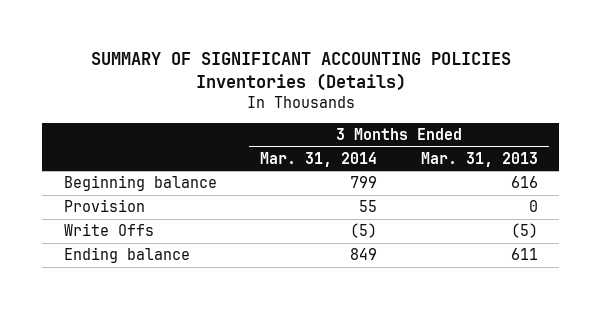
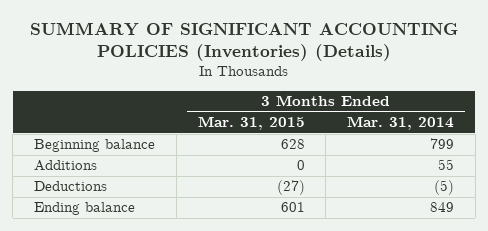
- SUMMARY OF SIGNIFICANT ACCOUNTING POLICIES Inventories (Details)
+ SUMMARY OF SIGNIFICANT ACCOUNTING POLICIES (Inventories) (Details)
- | 3 Months Ended Mar. 31, 2014 | 3 Months Ended Mar. 31, 2013
+ | 3 Months Ended Mar. 31, 2015 | 3 Months Ended Mar. 31, 2014
- Provision | 55 | 0
- Write Offs | (5) | (5)
+ Additions | 0 | 55
+ Deductions | (27) | (5)

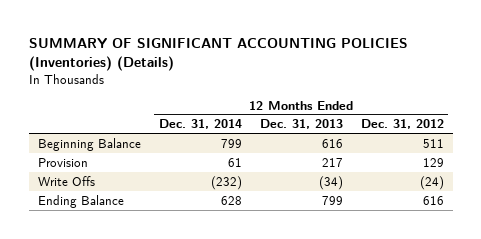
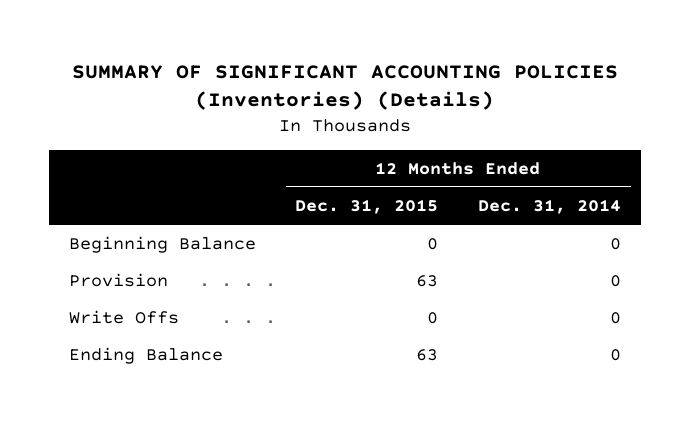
- | 12 Months Ended Dec. 31, 2014 | 12 Months Ended Dec. 31, 2013 | 12 Months Ended Dec. 31, 2012
+ | 12 Months Ended Dec. 31, 2015 | 12 Months Ended Dec. 31, 2014
- Beginning Balance | 799 | 616 | 511
- Provision | 61 | 217 | 129
- Write Offs | (232) | (34) | (24)
- Ending Balance | 628 | 799 | 616
+ Beginning Balance | 0 | 0
+ Provision | 63 | 0
+ Write Offs | 0 | 0
+ Ending Balance | 63 | 0

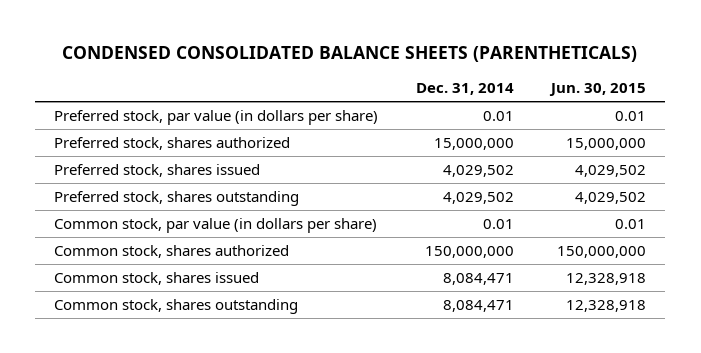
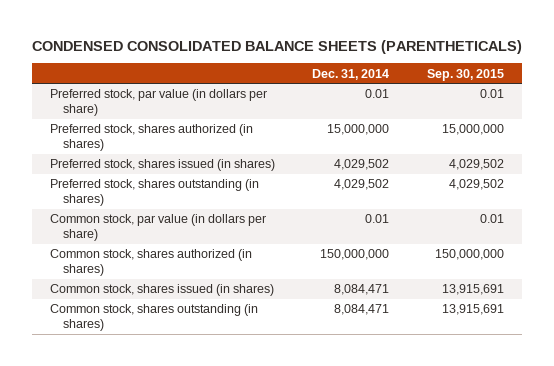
- | Dec. 31, 2014 | Jun. 30, 2015
+ | Dec. 31, 2014 | Sep. 30, 2015
- Preferred stock, shares authorized | 15,000,000 | 15,000,000
- Preferred stock, shares issued | 4,029,502 | 4,029,502
- Preferred stock, shares outstanding | 4,029,502 | 4,029,502
+ Preferred stock, shares authorized (in shares) | 15,000,000 | 15,000,000
+ Preferred stock, shares issued (in shares) | 4,029,502 | 4,029,502
+ Preferred stock, shares outstanding (in shares) | 4,029,502 | 4,029,502
- Common stock, shares authorized | 150,000,000 | 150,000,000
- Common stock, shares issued | 8,084,471 | 12,328,918
- Common stock, shares outstanding | 8,084,471 | 12,328,918
+ Common stock, shares authorized (in shares) | 150,000,000 | 150,000,000
+ Common stock, shares issued (in shares) | 8,084,471 | 13,915,691
+ Common stock, shares outstanding (in shares) | 8,084,471 | 13,915,691

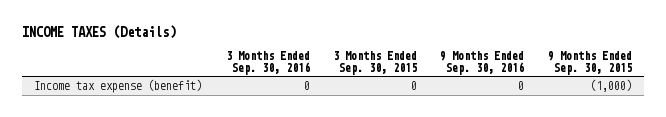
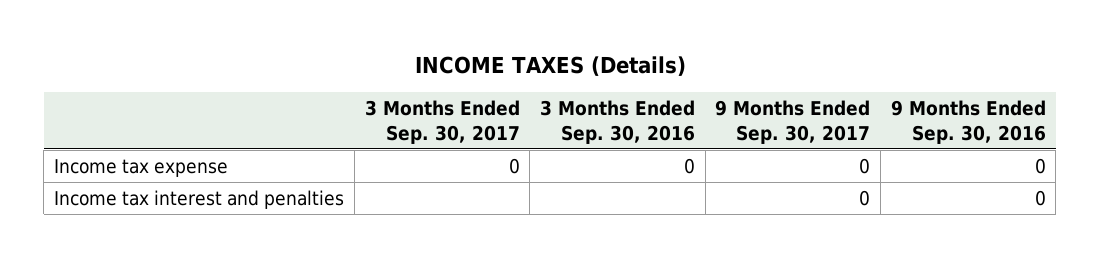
- | 3 Months Ended Sep. 30, 2016 | 3 Months Ended Sep. 30, 2015 | 9 Months Ended Sep. 30, 2016 | 9 Months Ended Sep. 30, 2015
+ | 3 Months Ended Sep. 30, 2017 | 3 Months Ended Sep. 30, 2016 | 9 Months Ended Sep. 30, 2017 | 9 Months Ended Sep. 30, 2016
- Income tax expense (benefit) | 0 | 0 | 0 | (1,000)
+ Income tax expense | 0 | 0 | 0 | 0
+ Income tax interest and penalties | | | 0 | 0

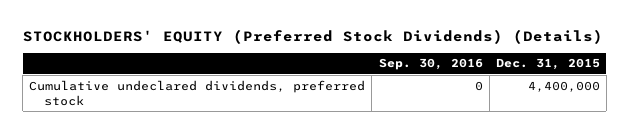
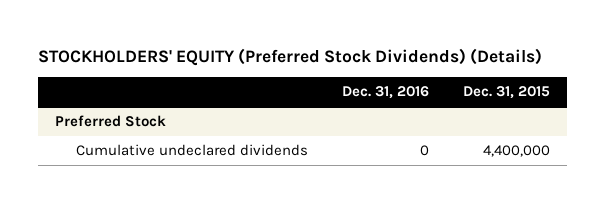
- | Sep. 30, 2016 | Dec. 31, 2015
+ | Dec. 31, 2016 | Dec. 31, 2015
- Cumulative undeclared dividends, preferred stock | 0 | 4,400,000
+ Preferred Stock
+ Cumulative undeclared dividends | 0 | 4,400,000

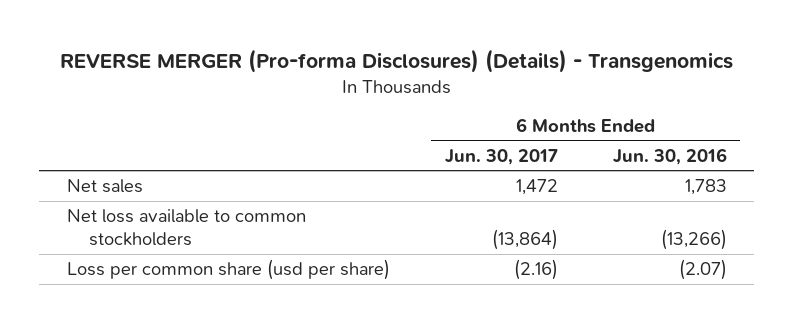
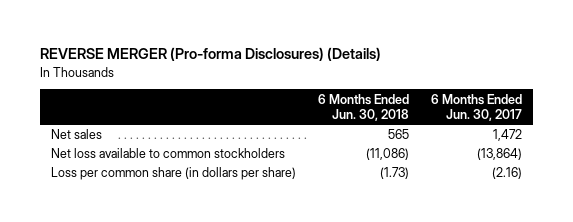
- REVERSE MERGER (Pro-forma Disclosures) (Details) - Transgenomics
+ REVERSE MERGER (Pro-forma Disclosures) (Details)
- | 6 Months Ended Jun. 30, 2017 | 6 Months Ended Jun. 30, 2016
+ | 6 Months Ended Jun. 30, 2018 | 6 Months Ended Jun. 30, 2017
- Loss per common share (usd per share) | (2.16) | (2.07)
+ Loss per common share (in dollars per share) | (1.73) | (2.16)

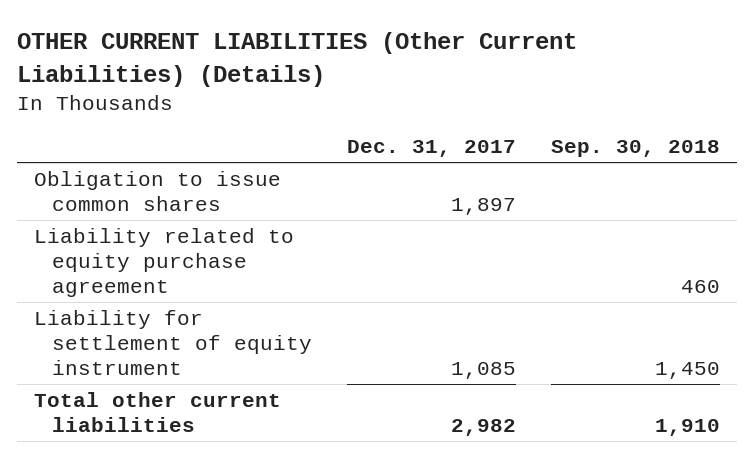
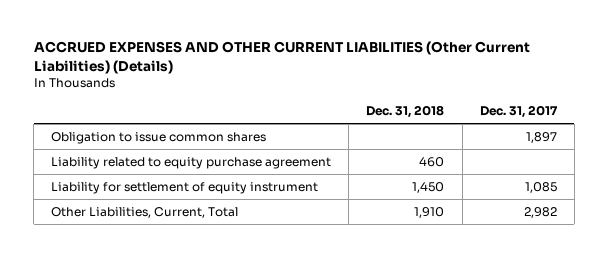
- OTHER CURRENT LIABILITIES (Other Current Liabilities) (Details)
+ ACCRUED EXPENSES AND OTHER CURRENT LIABILITIES (Other Current Liabilities) (Details)
- | Dec. 31, 2017 | Sep. 30, 2018
+ | Dec. 31, 2018 | Dec. 31, 2017
- Total other current liabilities | 2,982 | 1,910
+ Other Liabilities, Current, Total | 1,910 | 2,982

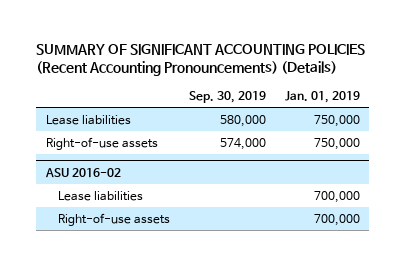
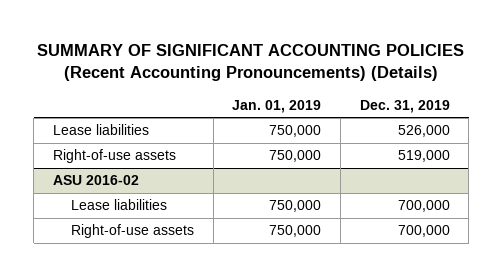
- | Sep. 30, 2019 | Jan. 01, 2019
+ | Jan. 01, 2019 | Dec. 31, 2019
@ ASU 2016-02
- Lease liabilities | | 700,000
- Right-of-use assets | | 700,000
+ Lease liabilities | 750,000 | 700,000
+ Right-of-use assets | 750,000 | 700,000

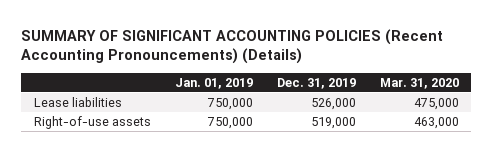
- | Jan. 01, 2019 | Dec. 31, 2019
+ | Jan. 01, 2019 | Dec. 31, 2019 | Mar. 31, 2020
- ASU 2016-02
- Lease liabilities | 750,000 | 700,000
- Right-of-use assets | 750,000 | 700,000

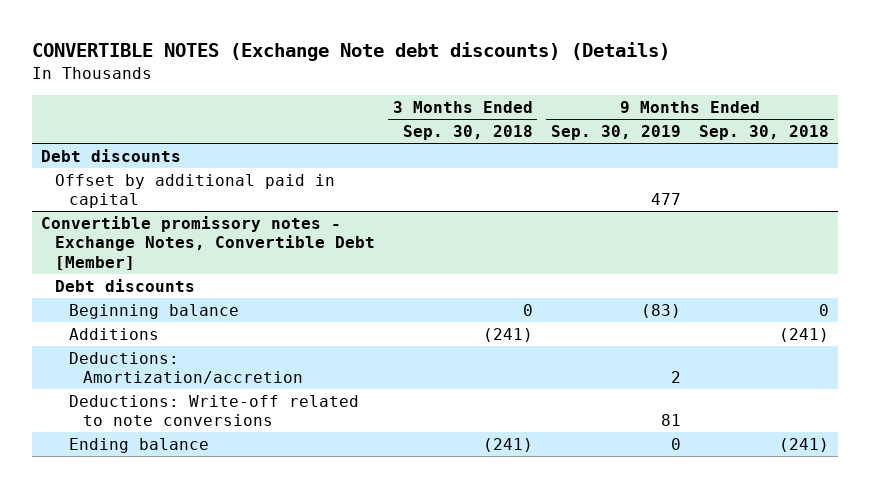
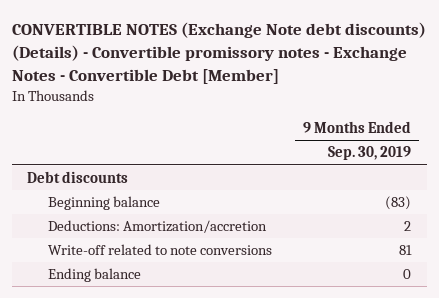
- CONVERTIBLE NOTES (Exchange Note debt discounts) (Details)
+ CONVERTIBLE NOTES (Exchange Note debt discounts) (Details) - Convertible promissory notes - Exchange Notes - Convertible Debt [Member]
- | 3 Months Ended Sep. 30, 2018 | 9 Months Ended Sep. 30, 2019 | 9 Months Ended Sep. 30, 2018
+ | 9 Months Ended Sep. 30, 2019
- Offset by additional paid in capital | | 477 |
- Convertible promissory notes - Exchange Notes, Convertible Debt [Member]
- Debt discounts
- Additions | (241) | | (241)
- Deductions: Write-off related to note conversions | | 81 |
+ Write-off related to note conversions | 81

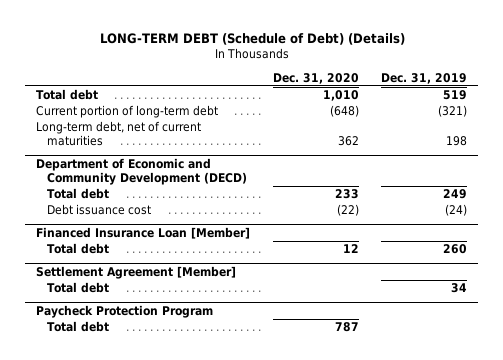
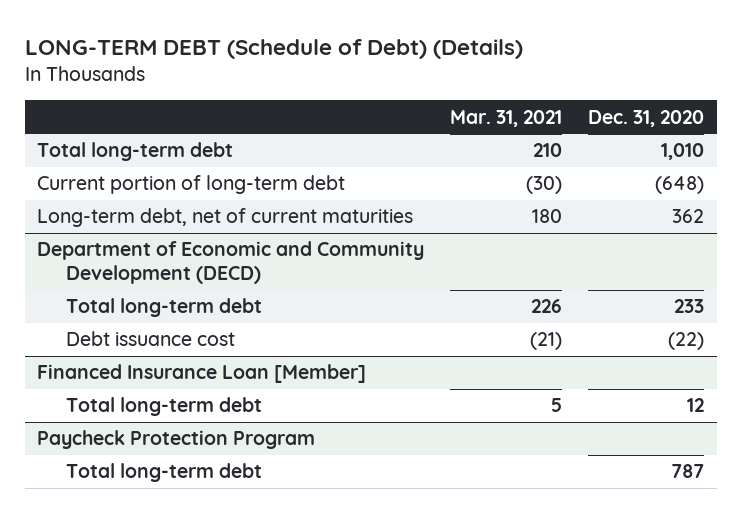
- | Dec. 31, 2020 | Dec. 31, 2019
+ | Mar. 31, 2021 | Dec. 31, 2020
- Total debt | 1,010 | 519
+ Total long-term debt | 210 | 1,010
@ Department of Economic and Community Development (DECD)
- Total debt | 233 | 249
+ Total long-term debt | 226 | 233
@ Financed Insurance Loan [Member]
- Total debt | 12 | 260
- Settlement Agreement [Member]
- Total debt | | 34
@ Financed Insurance Loan [Member]
+ Total long-term debt | 5 | 12
@ Paycheck Protection Program
- Total debt | 787 |
+ Total long-term debt | | 787

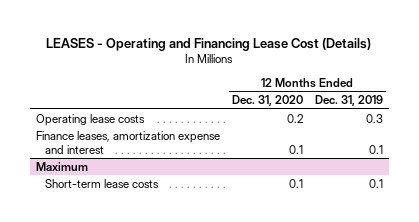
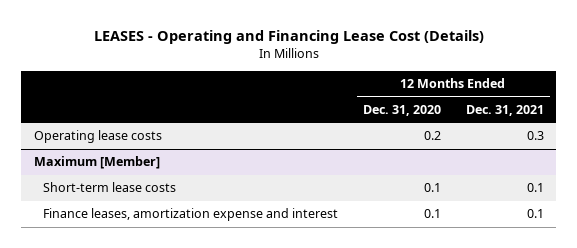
- | 12 Months Ended Dec. 31, 2020 | 12 Months Ended Dec. 31, 2019
+ | 12 Months Ended Dec. 31, 2020 | 12 Months Ended Dec. 31, 2021
- Finance leases, amortization expense and interest | 0.1 | 0.1
- Maximum
+ Maximum [Member]
+ Finance leases, amortization expense and interest | 0.1 | 0.1

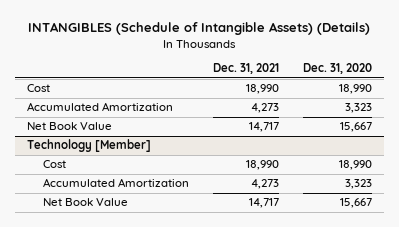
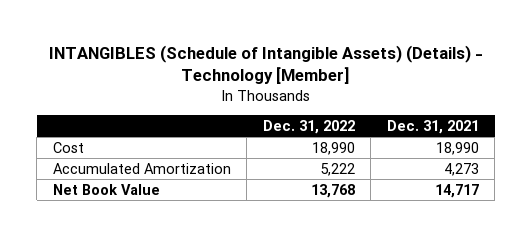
- INTANGIBLES (Schedule of Intangible Assets) (Details)
+ INTANGIBLES (Schedule of Intangible Assets) (Details) - Technology [Member]
- | Dec. 31, 2021 | Dec. 31, 2020
+ | Dec. 31, 2022 | Dec. 31, 2021
- Technology [Member]
- Cost | 18,990 | 18,990
- Accumulated Amortization | 4,273 | 3,323
- Net Book Value | 14,717 | 15,667

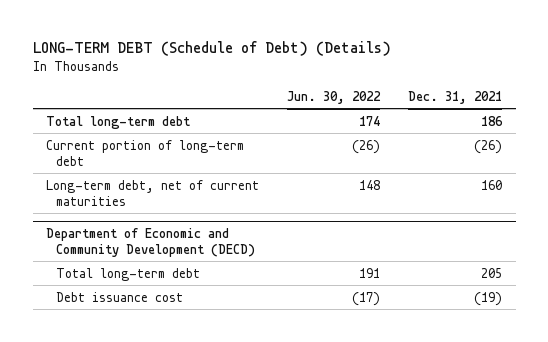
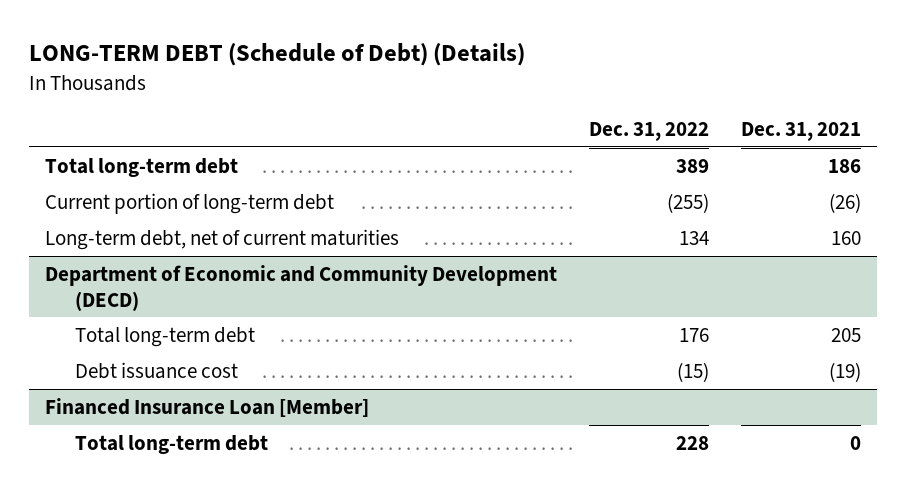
- | Jun. 30, 2022 | Dec. 31, 2021
+ | Dec. 31, 2022 | Dec. 31, 2021
+ Financed Insurance Loan [Member]
+ Total long-term debt | 228 | 0

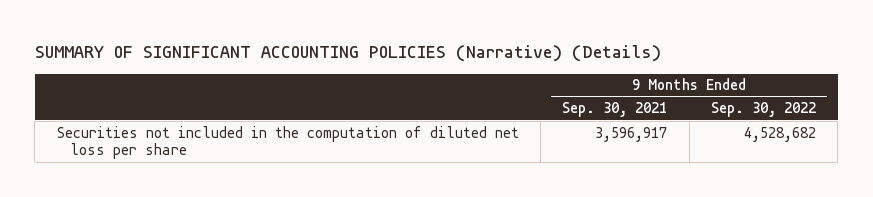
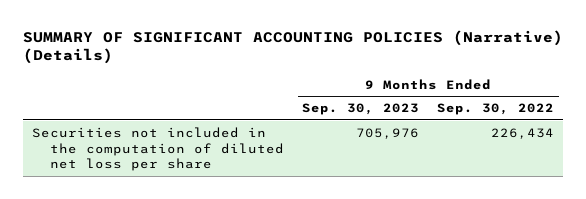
- | 9 Months Ended Sep. 30, 2021 | 9 Months Ended Sep. 30, 2022
+ | 9 Months Ended Sep. 30, 2023 | 9 Months Ended Sep. 30, 2022
- Securities not included in the computation of diluted net loss per share | 3,596,917 | 4,528,682
+ Securities not included in the computation of diluted net loss per share | 705,976 | 226,434

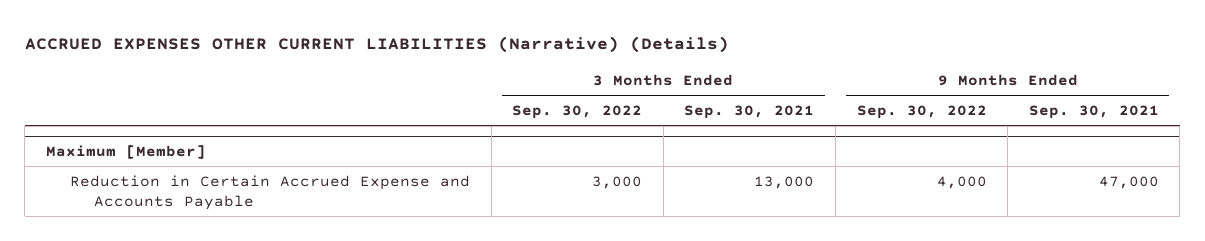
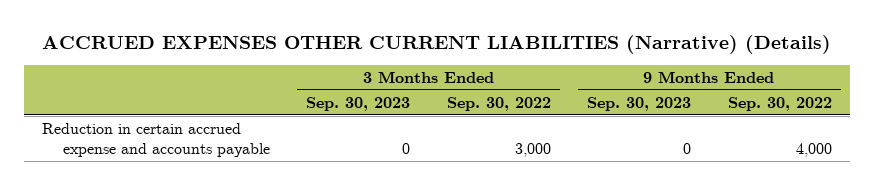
- | 3 Months Ended Sep. 30, 2022 | 3 Months Ended Sep. 30, 2021 | 9 Months Ended Sep. 30, 2022 | 9 Months Ended Sep. 30, 2021
+ | 3 Months Ended Sep. 30, 2023 | 3 Months Ended Sep. 30, 2022 | 9 Months Ended Sep. 30, 2023 | 9 Months Ended Sep. 30, 2022
- Maximum [Member]
- Reduction in Certain Accrued Expense and Accounts Payable | 3,000 | 13,000 | 4,000 | 47,000
+ Reduction in certain accrued expense and accounts payable | 0 | 3,000 | 0 | 4,000

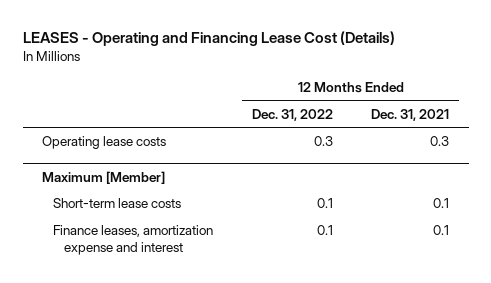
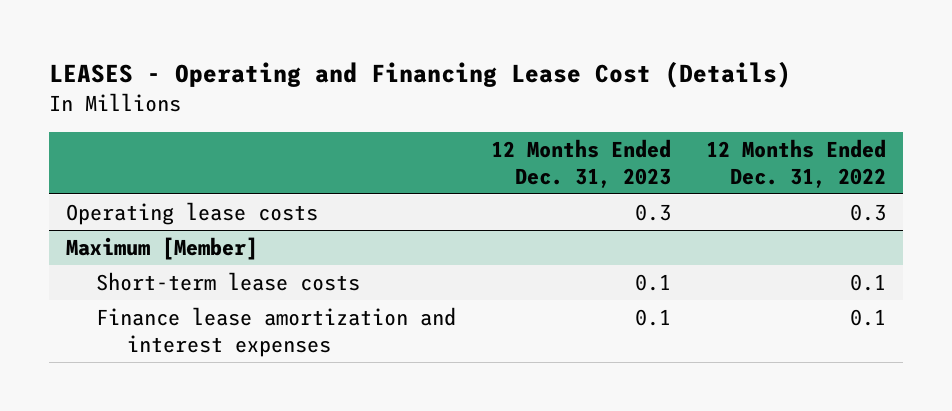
- | 12 Months Ended Dec. 31, 2022 | 12 Months Ended Dec. 31, 2021
+ | 12 Months Ended Dec. 31, 2023 | 12 Months Ended Dec. 31, 2022
@ Maximum [Member]
- Finance leases, amortization expense and interest | 0.1 | 0.1
+ Finance lease amortization and interest expenses | 0.1 | 0.1

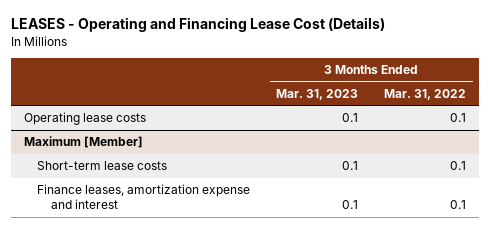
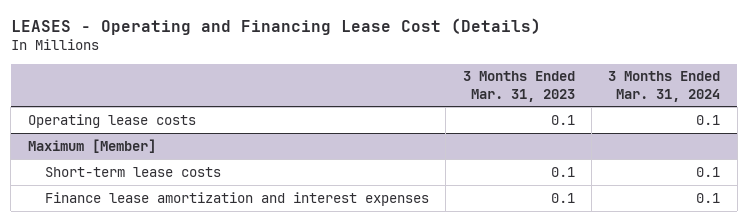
- | 3 Months Ended Mar. 31, 2023 | 3 Months Ended Mar. 31, 2022
+ | 3 Months Ended Mar. 31, 2023 | 3 Months Ended Mar. 31, 2024
@ Maximum [Member]
- Finance leases, amortization expense and interest | 0.1 | 0.1
+ Finance lease amortization and interest expenses | 0.1 | 0.1

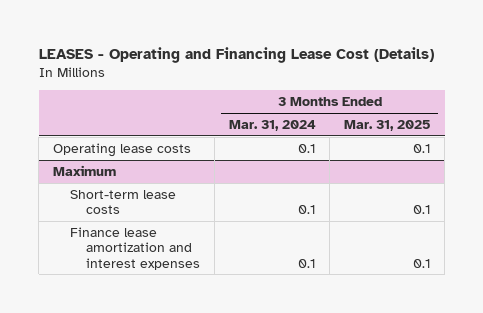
- | 3 Months Ended Mar. 31, 2023 | 3 Months Ended Mar. 31, 2024
+ | 3 Months Ended Mar. 31, 2024 | 3 Months Ended Mar. 31, 2025
- Maximum [Member]
+ Maximum

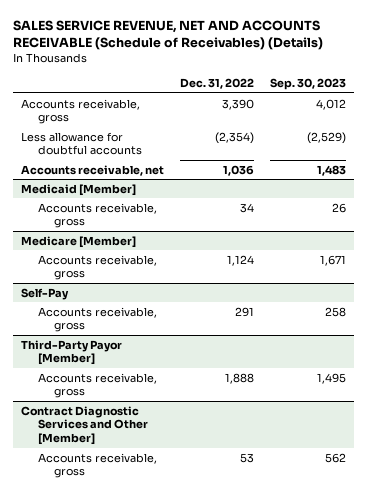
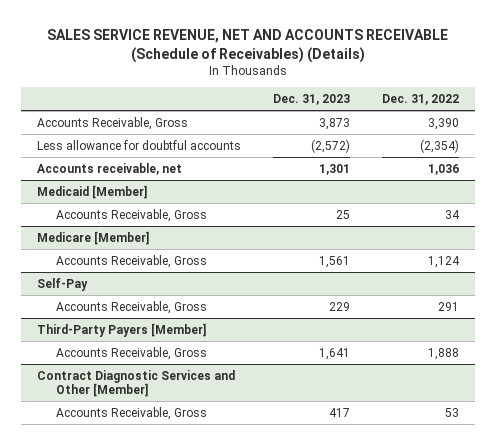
- | Dec. 31, 2022 | Sep. 30, 2023
+ | Dec. 31, 2023 | Dec. 31, 2022
- Accounts receivable, gross | 3,390 | 4,012
+ Accounts Receivable, Gross | 3,873 | 3,390
@ Medicaid [Member]
- Accounts receivable, gross | 34 | 26
+ Accounts Receivable, Gross | 25 | 34
@ Medicare [Member]
- Accounts receivable, gross | 1,124 | 1,671
+ Accounts Receivable, Gross | 1,561 | 1,124
@ Self-Pay
- Accounts receivable, gross | 291 | 258
- Third-Party Payor [Member]
- Accounts receivable, gross | 1,888 | 1,495
@ Self-Pay
+ Accounts Receivable, Gross | 229 | 291
+ Third-Party Payers [Member]
+ Accounts Receivable, Gross | 1,641 | 1,888
@ Contract Diagnostic Services and Other [Member]
- Accounts receivable, gross | 53 | 562
+ Accounts Receivable, Gross | 417 | 53

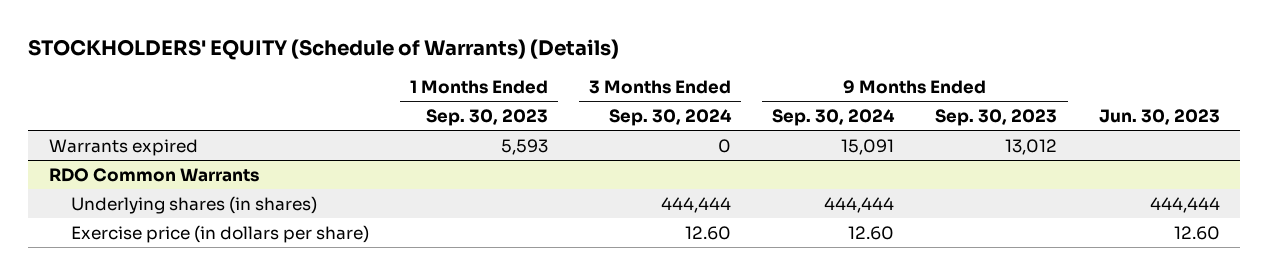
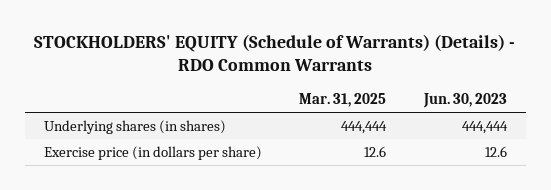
- STOCKHOLDERS' EQUITY (Schedule of Warrants) (Details)
+ STOCKHOLDERS' EQUITY (Schedule of Warrants) (Details) - RDO Common Warrants
- | 1 Months Ended Sep. 30, 2023 | 3 Months Ended Sep. 30, 2024 | 9 Months Ended Sep. 30, 2024 | 9 Months Ended Sep. 30, 2023 | Jun. 30, 2023
+ | Mar. 31, 2025 | Jun. 30, 2023
- Warrants expired | 5,593 | 0 | 15,091 | 13,012 |
- RDO Common Warrants
- Exercise price (in dollars per share) | | 12.60 | 12.60 | | 12.60
+ Exercise price (in dollars per share) | 12.6 | 12.6

